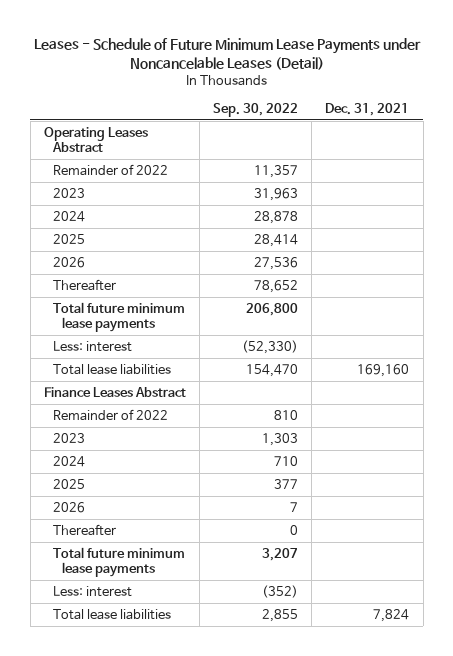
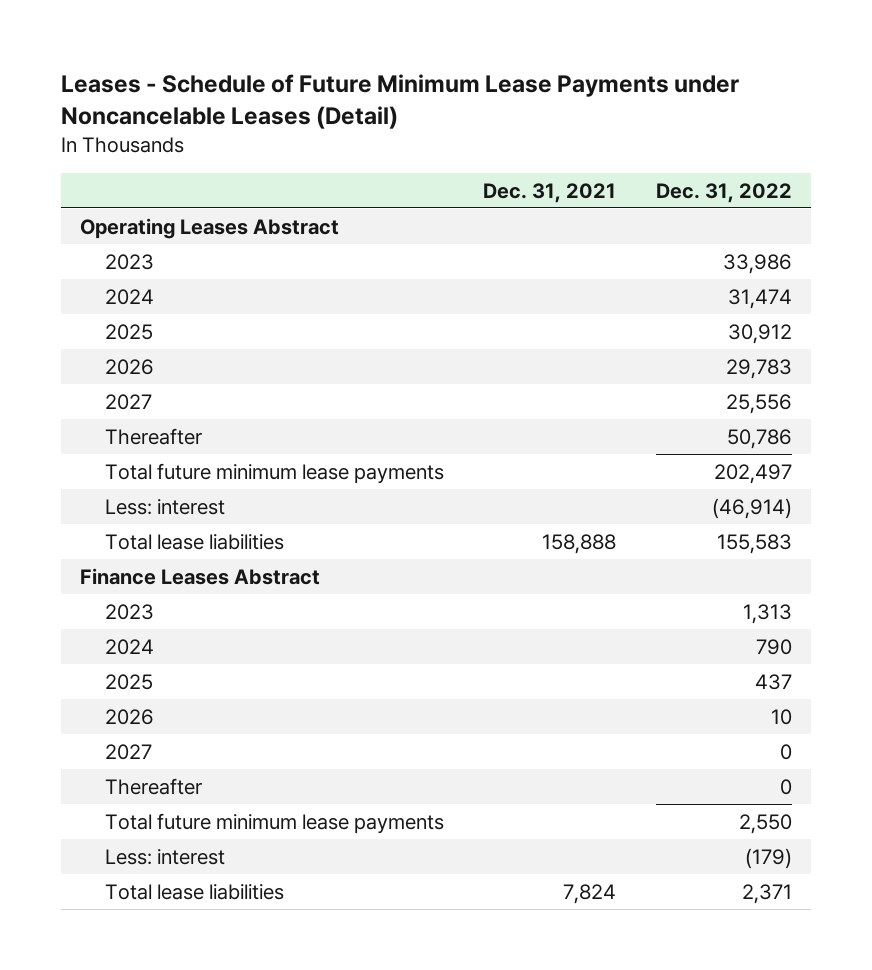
- | Sep. 30, 2022 | Dec. 31, 2021
+ | Dec. 31, 2021 | Dec. 31, 2022
- Remainder of 2022 | 11,357 |
+ 2027 | | 25,556
- Total lease liabilities | 154,470 | 169,160
+ Total lease liabilities | 158,888 | 155,583
- Remainder of 2022 | 810 |
+ 2027 | | 0

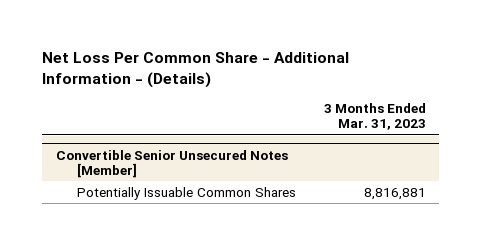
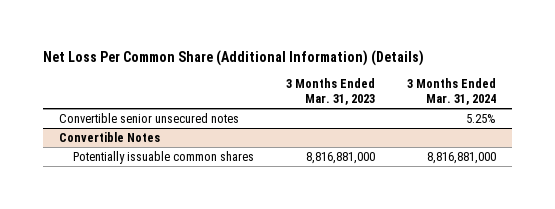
- Net Loss Per Common Share - Additional Information - (Details)
+ Net Loss Per Common Share (Additional Information) (Details)
- | 3 Months Ended Mar. 31, 2023
+ | 3 Months Ended Mar. 31, 2023 | 3 Months Ended Mar. 31, 2024
- Convertible Senior Unsecured Notes [Member]
- Potentially Issuable Common Shares | 8,816,881
+ Convertible senior unsecured notes | | 5.25%
+ Convertible Notes
+ Potentially issuable common shares | 8,816,881,000 | 8,816,881,000

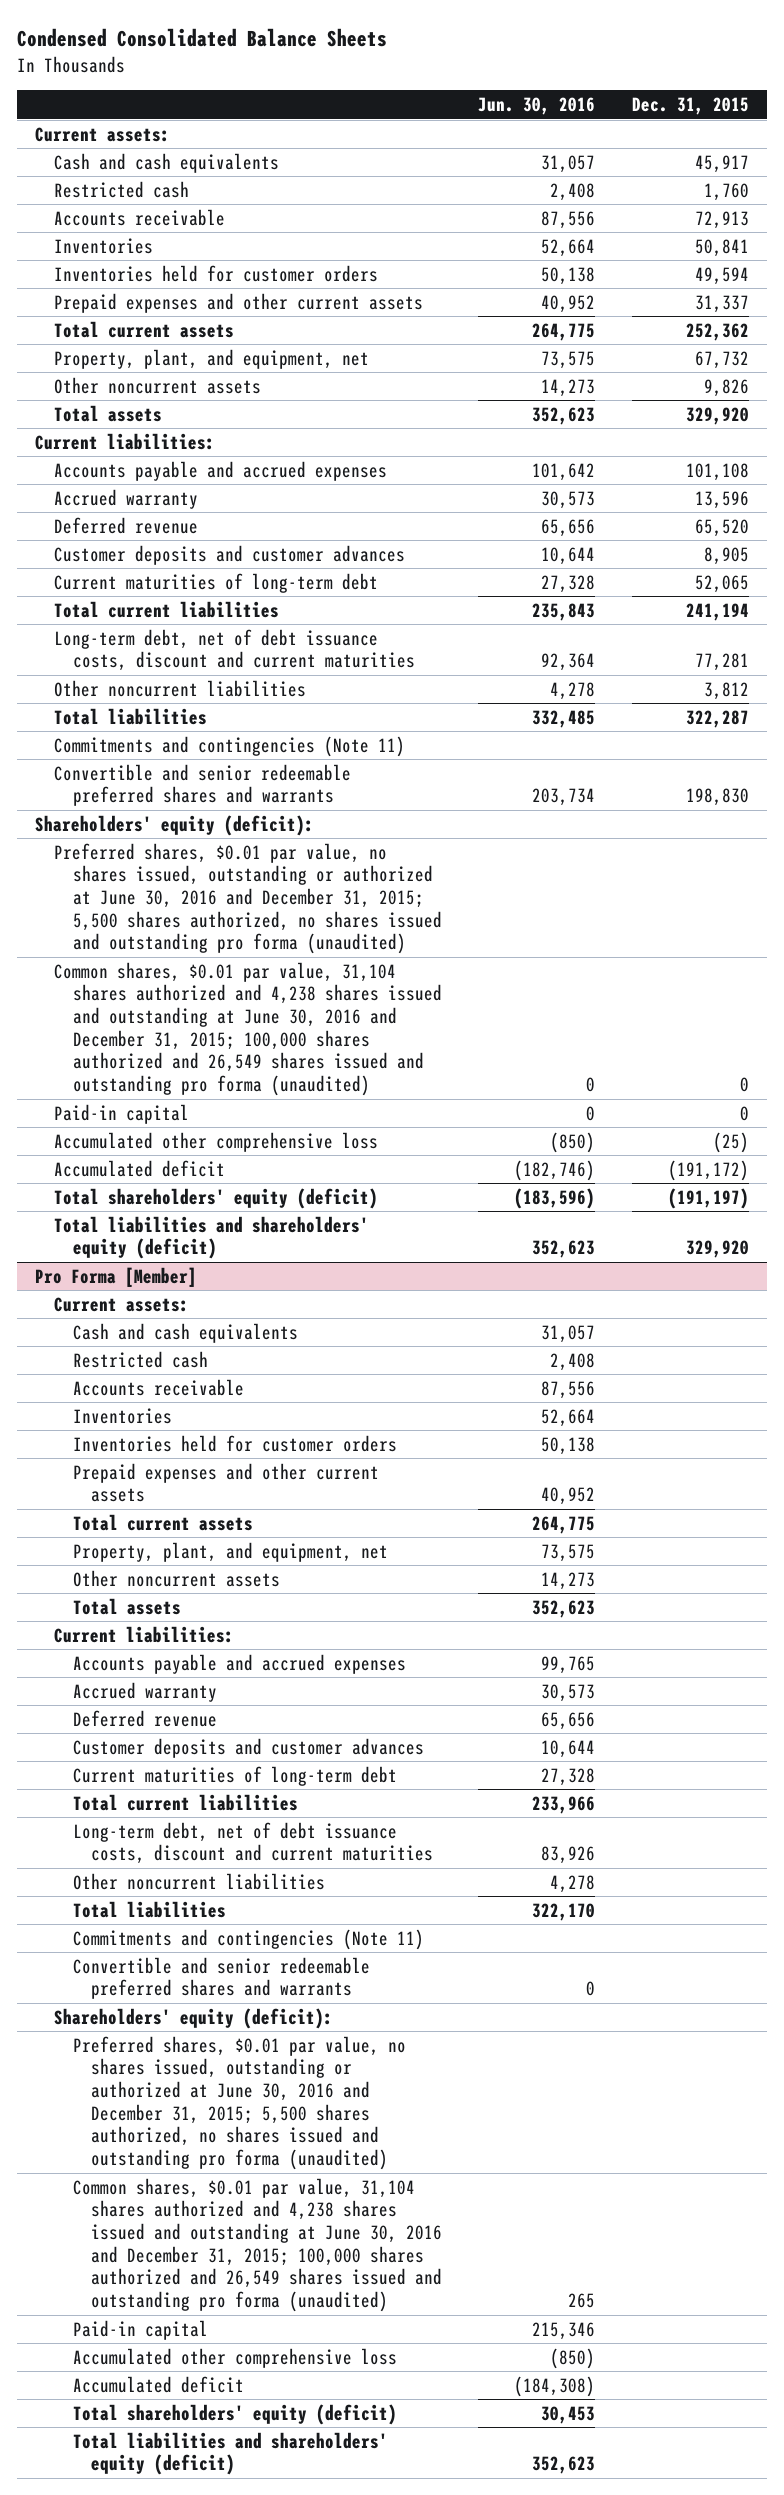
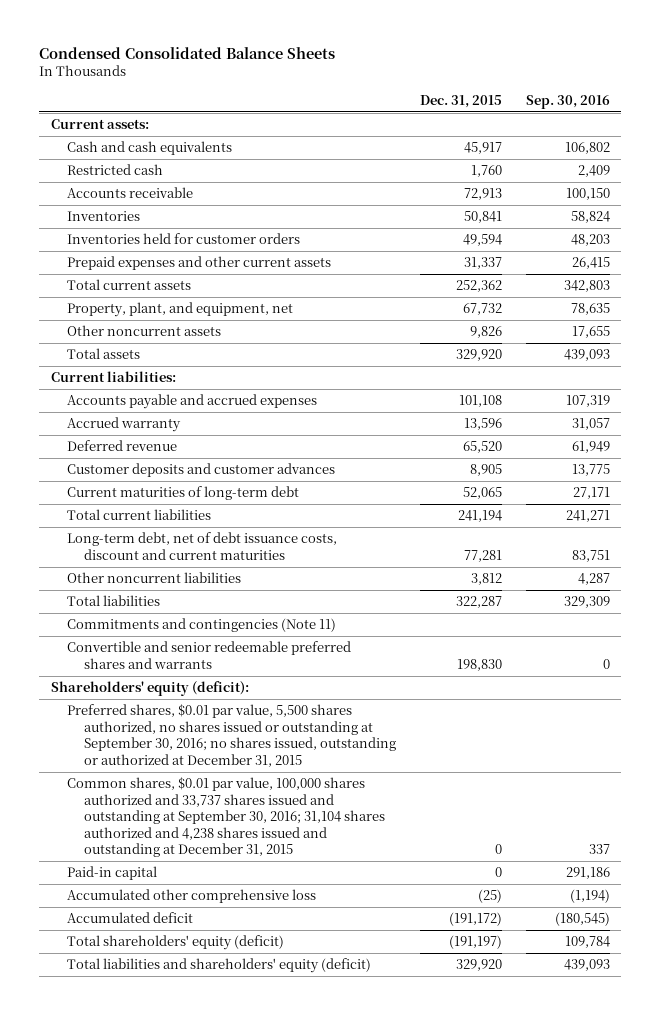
- | Jun. 30, 2016 | Dec. 31, 2015
+ | Dec. 31, 2015 | Sep. 30, 2016
- Preferred shares, $0.01 par value, no shares issued, outstanding or authorized at June 30, 2016 and December 31, 2015; 5,500 shares authorized, no shares issued and outstanding pro forma (unaudited)
- Common shares, $0.01 par value, 31,104 shares authorized and 4,238 shares issued and outstanding at June 30, 2016 and December 31, 2015; 100,000 shares authorized and 26,549 shares issued and outstanding pro forma (unaudited) | 0 | 0
+ Preferred shares, $0.01 par value, 5,500 shares authorized, no shares issued or outstanding at September 30, 2016; no shares issued, outstanding or authorized at December 31, 2015
+ Common shares, $0.01 par value, 100,000 shares authorized and 33,737 shares issued and outstanding at September 30, 2016; 31,104 shares authorized and 4,238 shares issued and outstanding at December 31, 2015 | 0 | 337
- Pro Forma [Member]
- Current assets:
- Cash and cash equivalents | 31,057 |
- Restricted cash | 2,408 |
- Accounts receivable | 87,556 |
- Inventories | 52,664 |
- Inventories held for customer orders | 50,138 |
- Prepaid expenses and other current assets | 40,952 |
- Total current assets | 264,775 |
- Property, plant, and equipment, net | 73,575 |
- Other noncurrent assets | 14,273 |
- Total assets | 352,623 |
- Current liabilities:
- Accounts payable and accrued expenses | 99,765 |
- Accrued warranty | 30,573 |
- Deferred revenue | 65,656 |
- Customer deposits and customer advances | 10,644 |
- Current maturities of long-term debt | 27,328 |
- Total current liabilities | 233,966 |
- Long-term debt, net of debt issuance costs, discount and current maturities | 83,926 |
- Other noncurrent liabilities | 4,278 |
- Total liabilities | 322,170 |
- Commitments and contingencies (Note 11)
- Convertible and senior redeemable preferred shares and warrants | 0 |
- Shareholders' equity (deficit):
- Preferred shares, $0.01 par value, no shares issued, outstanding or authorized at June 30, 2016 and December 31, 2015; 5,500 shares authorized, no shares issued and outstanding pro forma (unaudited)
- Common shares, $0.01 par value, 31,104 shares authorized and 4,238 shares issued and outstanding at June 30, 2016 and December 31, 2015; 100,000 shares authorized and 26,549 shares issued and outstanding pro forma (unaudited) | 265 |
- Paid-in capital | 215,346 |
- Accumulated other comprehensive loss | (850) |
- Accumulated deficit | (184,308) |
- Total shareholders' equity (deficit) | 30,453 |
- Total liabilities and shareholders' equity (deficit) | 352,623 |

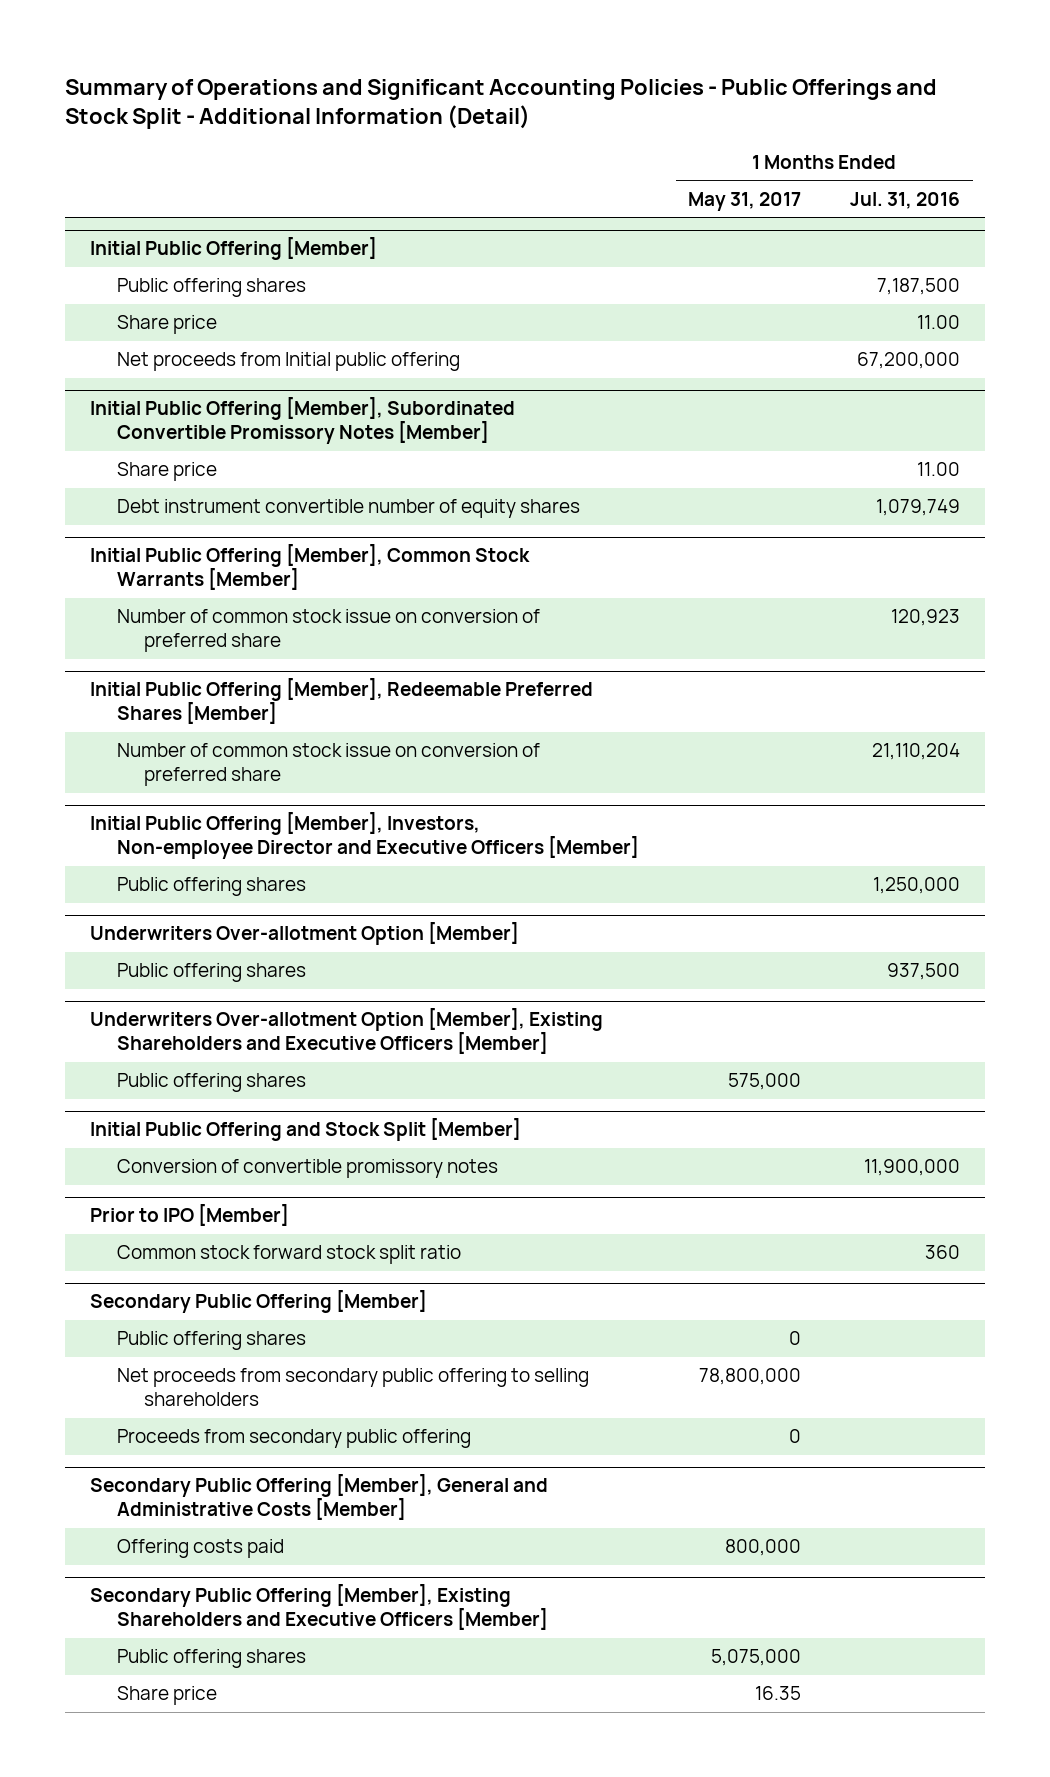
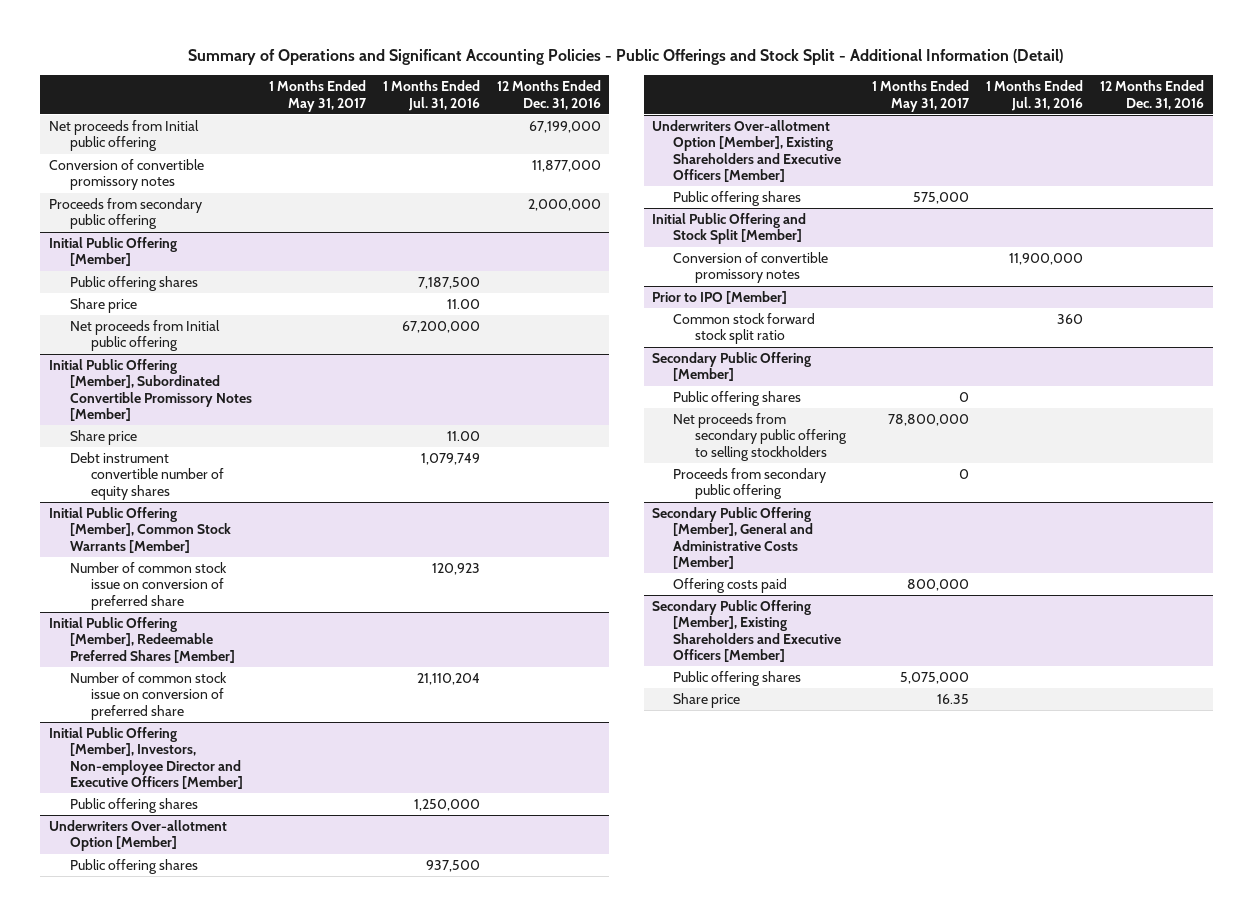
- | 1 Months Ended May 31, 2017 | 1 Months Ended Jul. 31, 2016
+ | 1 Months Ended May 31, 2017 | 1 Months Ended Jul. 31, 2016 | 12 Months Ended Dec. 31, 2016
+ Net proceeds from Initial public offering | | | 67,199,000
+ Conversion of convertible promissory notes | | | 11,877,000
+ Proceeds from secondary public offering | | | 2,000,000
@ Secondary Public Offering [Member]
- Net proceeds from secondary public offering to selling shareholders | 78,800,000 |
+ Net proceeds from secondary public offering to selling stockholders | 78,800,000 | |

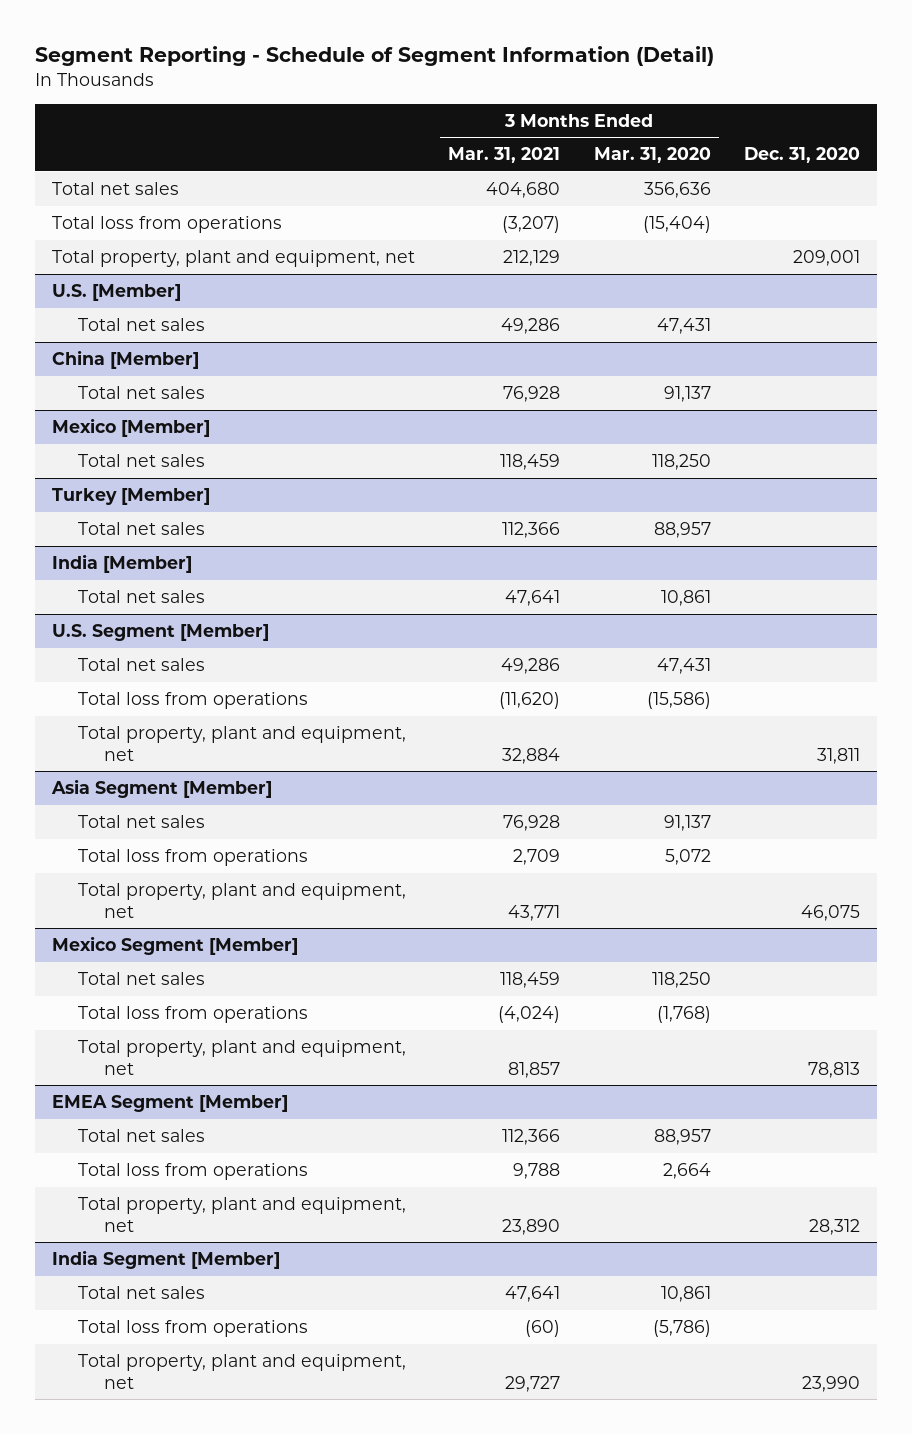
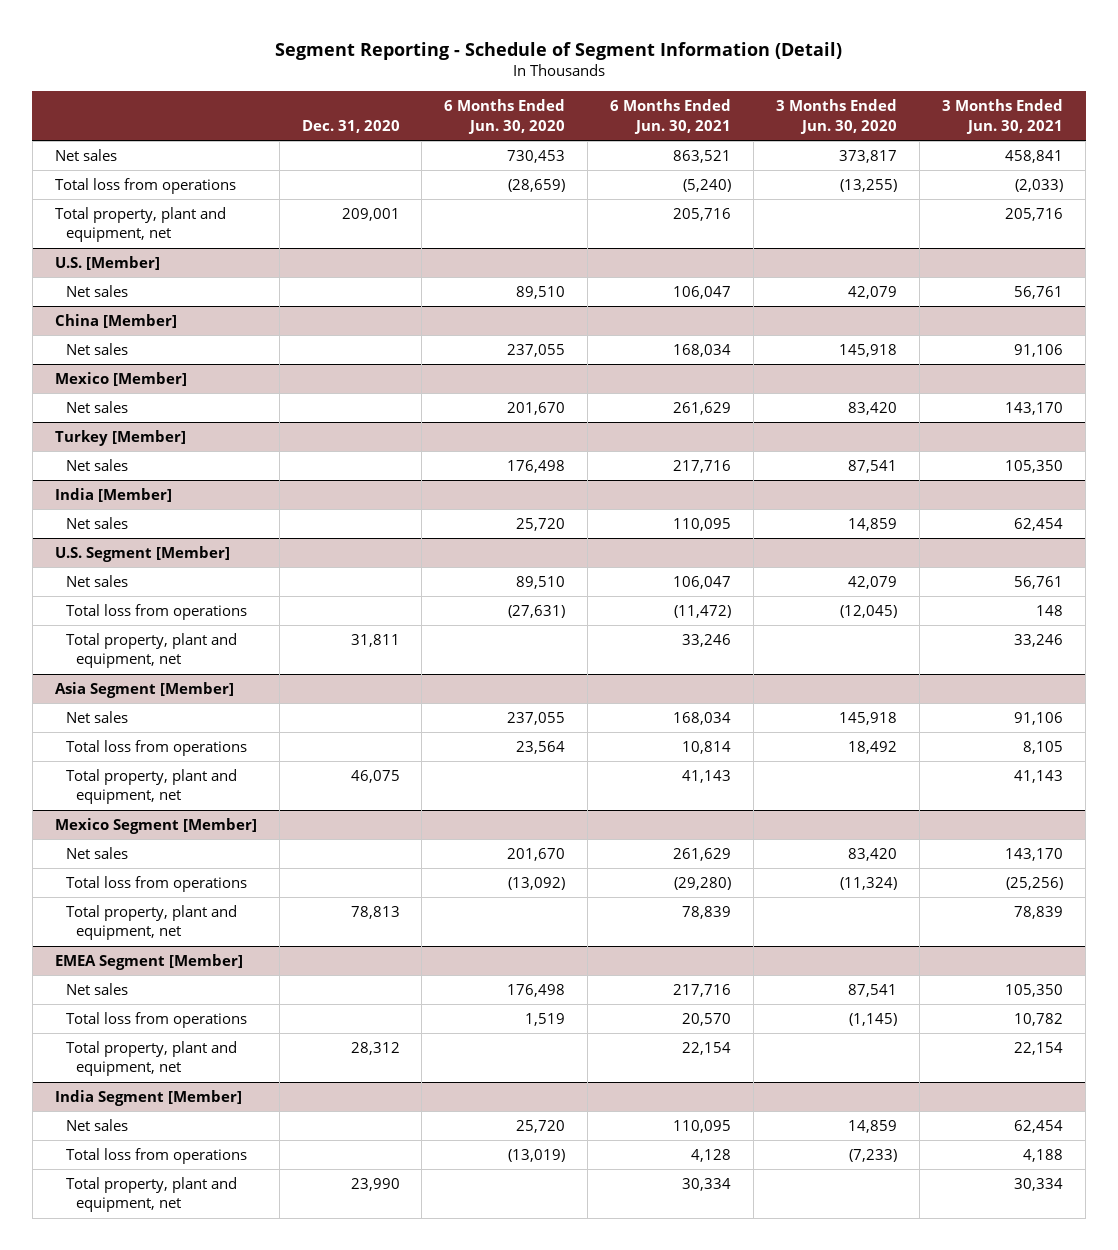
- | 3 Months Ended Mar. 31, 2021 | 3 Months Ended Mar. 31, 2020 | Dec. 31, 2020
+ | Dec. 31, 2020 | 6 Months Ended Jun. 30, 2020 | 6 Months Ended Jun. 30, 2021 | 3 Months Ended Jun. 30, 2020 | 3 Months Ended Jun. 30, 2021
- Total net sales | 404,680 | 356,636 |
+ Net sales | | 730,453 | 863,521 | 373,817 | 458,841
@ U.S. [Member]
- Total net sales | 49,286 | 47,431 |
+ Net sales | | 89,510 | 106,047 | 42,079 | 56,761
@ China [Member]
- Total net sales | 76,928 | 91,137 |
+ Net sales | | 237,055 | 168,034 | 145,918 | 91,106
@ Mexico [Member]
- Total net sales | 118,459 | 118,250 |
+ Net sales | | 201,670 | 261,629 | 83,420 | 143,170
@ Turkey [Member]
- Total net sales | 112,366 | 88,957 |
+ Net sales | | 176,498 | 217,716 | 87,541 | 105,350
@ India [Member]
- Total net sales | 47,641 | 10,861 |
+ Net sales | | 25,720 | 110,095 | 14,859 | 62,454
@ U.S. Segment [Member]
- Total net sales | 49,286 | 47,431 |
+ Net sales | | 89,510 | 106,047 | 42,079 | 56,761
@ Asia Segment [Member]
- Total net sales | 76,928 | 91,137 |
+ Net sales | | 237,055 | 168,034 | 145,918 | 91,106
@ Mexico Segment [Member]
- Total net sales | 118,459 | 118,250 |
+ Net sales | | 201,670 | 261,629 | 83,420 | 143,170
@ EMEA Segment [Member]
- Total net sales | 112,366 | 88,957 |
+ Net sales | | 176,498 | 217,716 | 87,541 | 105,350
@ India Segment [Member]
- Total net sales | 47,641 | 10,861 |
+ Net sales | | 25,720 | 110,095 | 14,859 | 62,454

